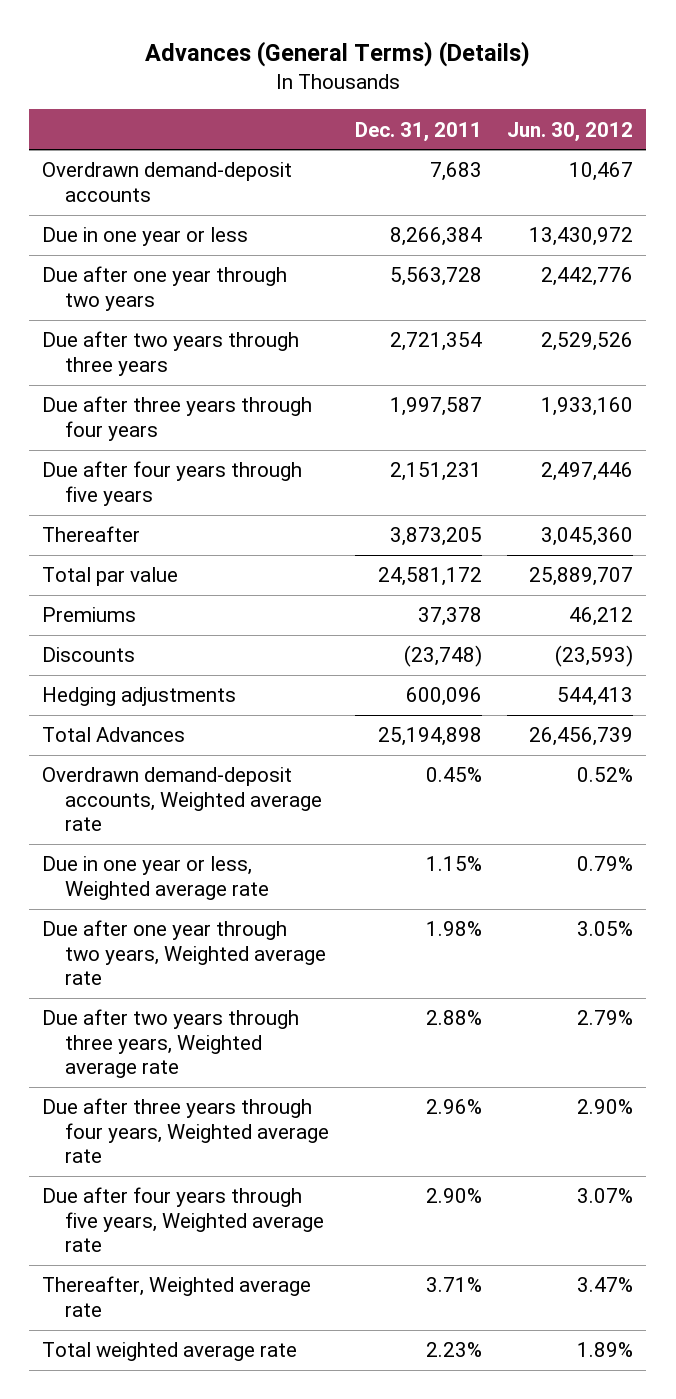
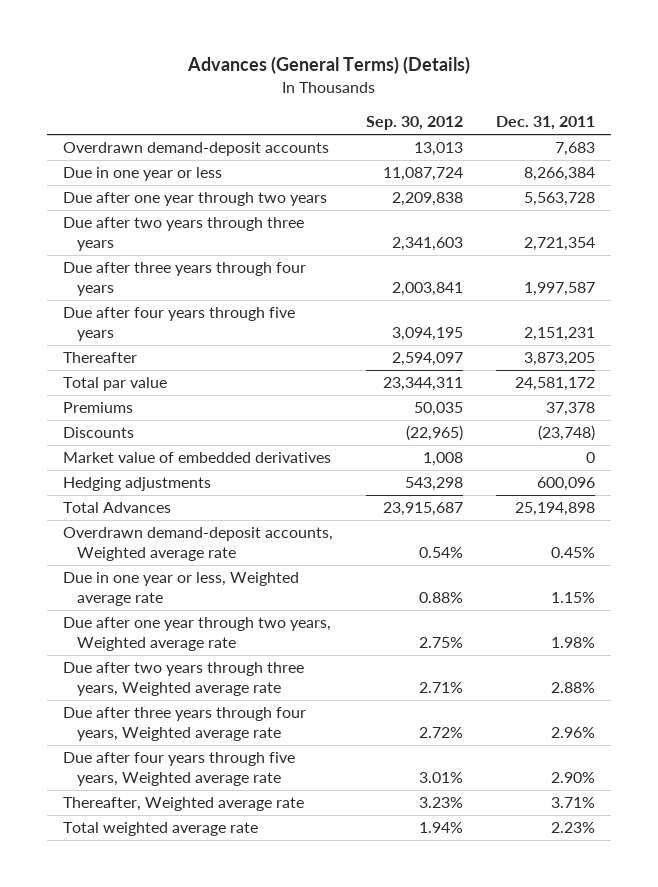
- | Dec. 31, 2011 | Jun. 30, 2012
+ | Sep. 30, 2012 | Dec. 31, 2011
+ Market value of embedded derivatives | 1,008 | 0

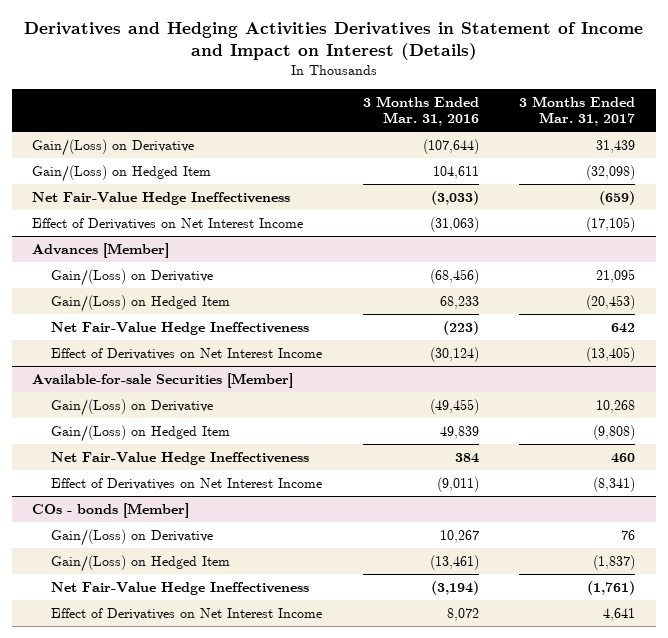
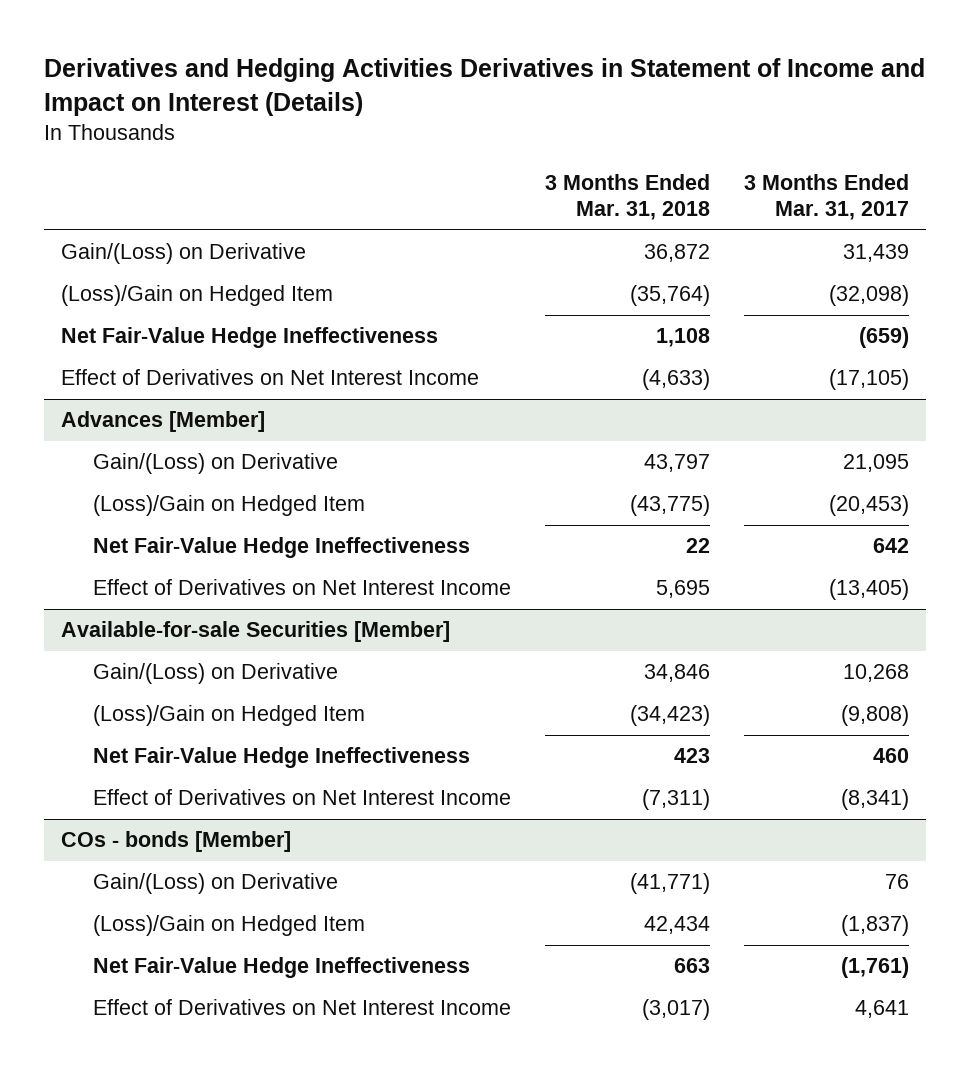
- | 3 Months Ended Mar. 31, 2016 | 3 Months Ended Mar. 31, 2017
+ | 3 Months Ended Mar. 31, 2018 | 3 Months Ended Mar. 31, 2017
- Gain/(Loss) on Hedged Item | 104,611 | (32,098)
+ (Loss)/Gain on Hedged Item | (35,764) | (32,098)
@ Advances [Member]
- Gain/(Loss) on Hedged Item | 68,233 | (20,453)
+ (Loss)/Gain on Hedged Item | (43,775) | (20,453)
@ Available-for-sale Securities [Member]
- Gain/(Loss) on Hedged Item | 49,839 | (9,808)
+ (Loss)/Gain on Hedged Item | (34,423) | (9,808)
@ COs - bonds [Member]
- Gain/(Loss) on Hedged Item | (13,461) | (1,837)
+ (Loss)/Gain on Hedged Item | 42,434 | (1,837)

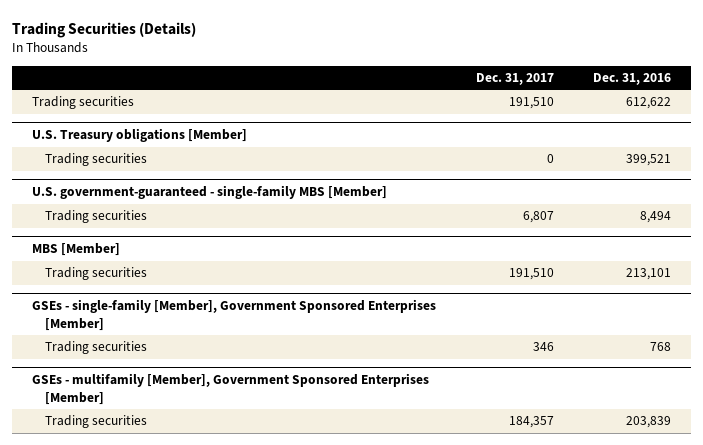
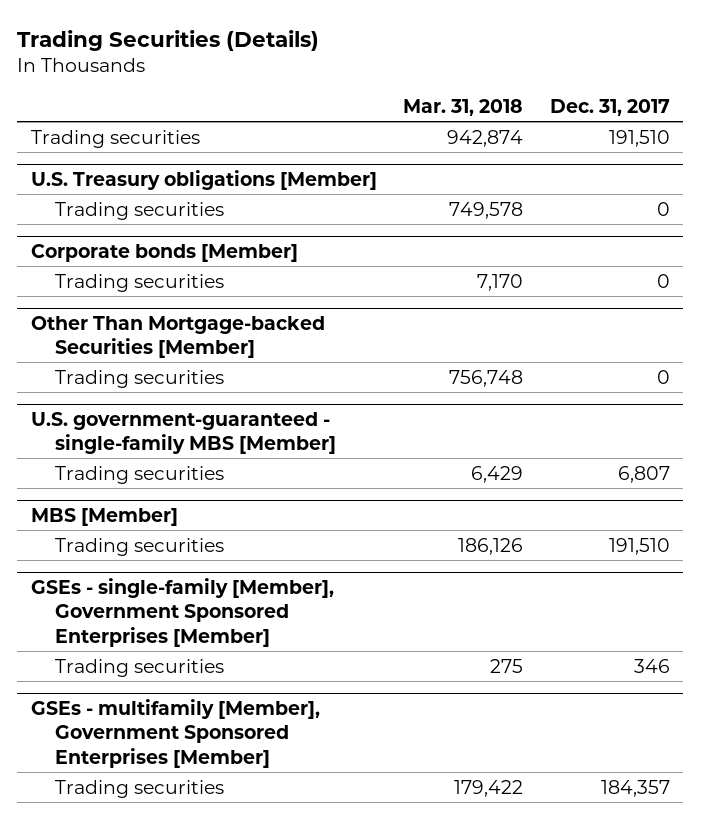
- | Dec. 31, 2017 | Dec. 31, 2016
+ | Mar. 31, 2018 | Dec. 31, 2017
+ Corporate bonds [Member]
+ Trading securities | 7,170 | 0
+ Other Than Mortgage-backed Securities [Member]
+ Trading securities | 756,748 | 0

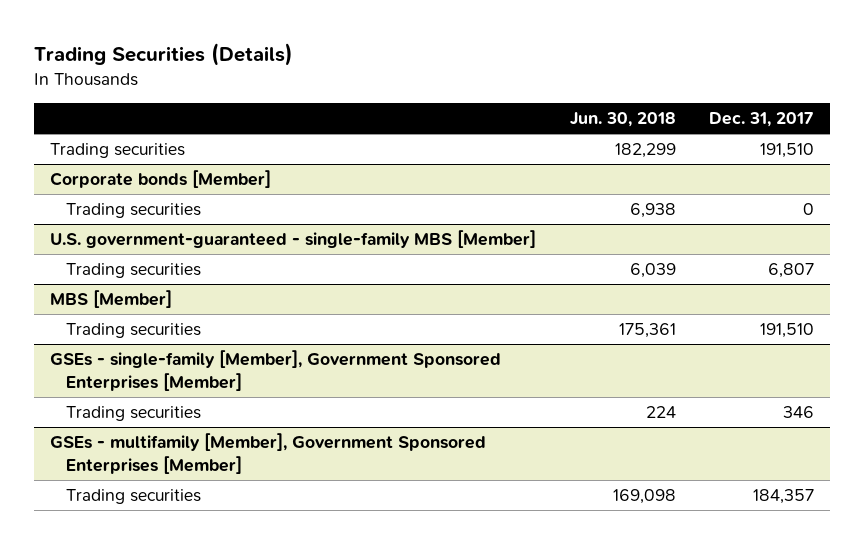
- | Mar. 31, 2018 | Dec. 31, 2017
+ | Jun. 30, 2018 | Dec. 31, 2017
- U.S. Treasury obligations [Member]
- Trading securities | 749,578 | 0
- Other Than Mortgage-backed Securities [Member]
- Trading securities | 756,748 | 0

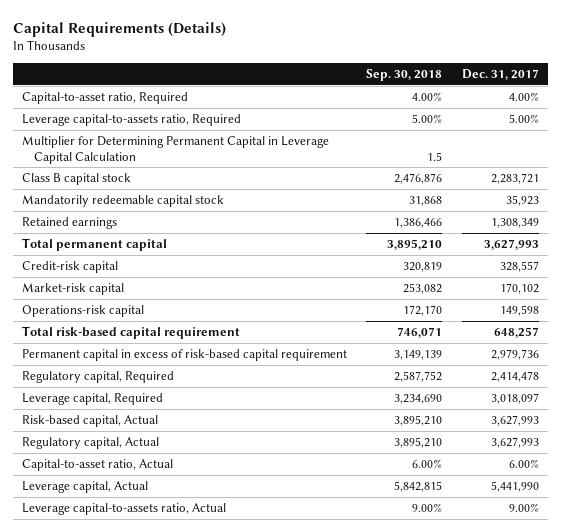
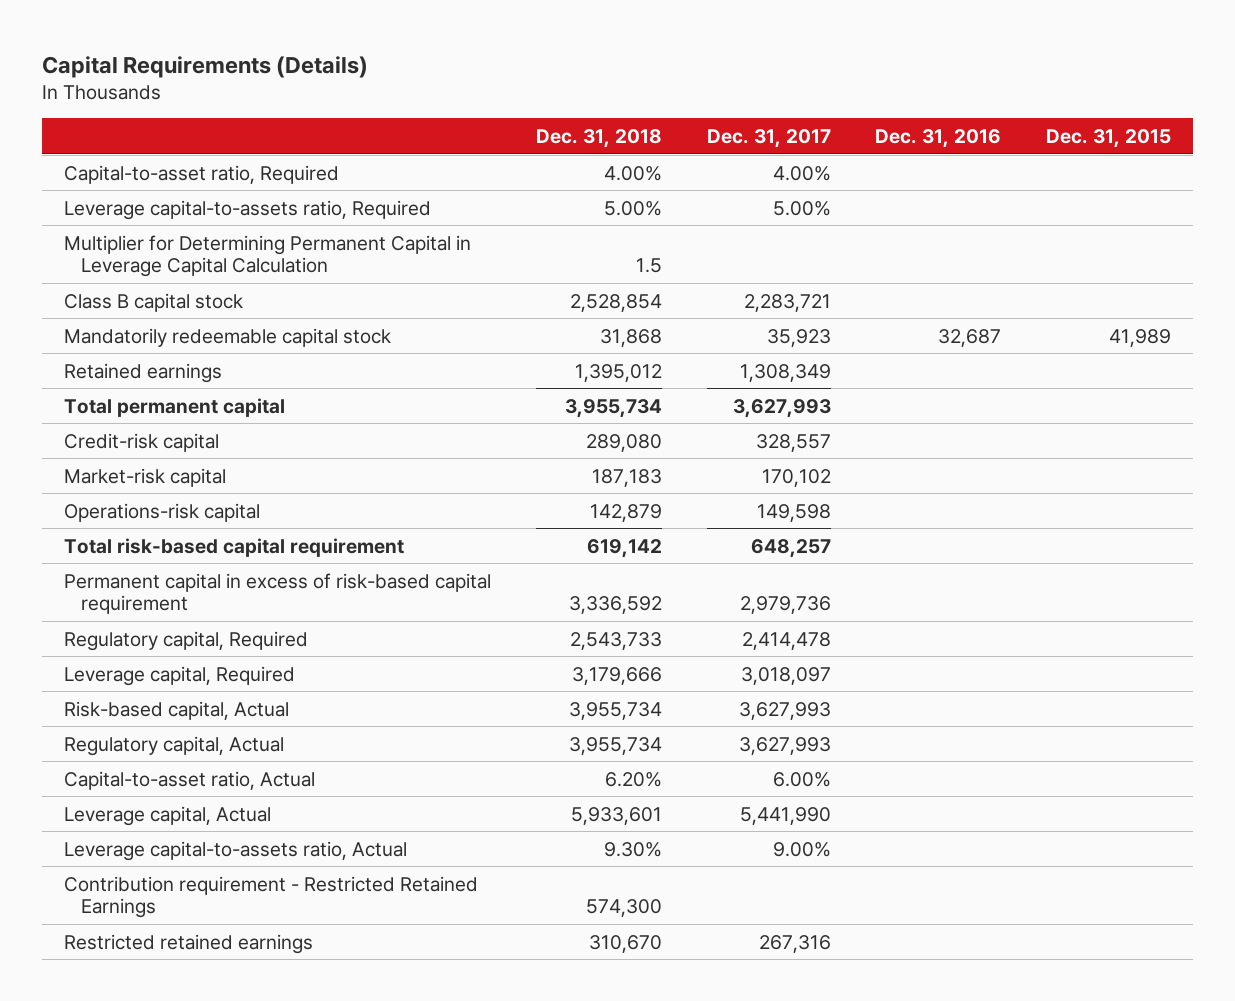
- | Sep. 30, 2018 | Dec. 31, 2017
+ | Dec. 31, 2018 | Dec. 31, 2017 | Dec. 31, 2016 | Dec. 31, 2015
+ Contribution requirement - Restricted Retained Earnings | 574,300 | | |
+ Restricted retained earnings | 310,670 | 267,316 | |

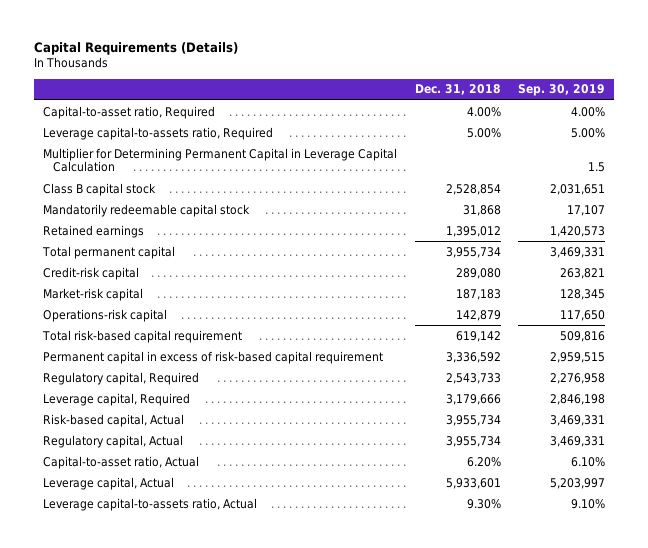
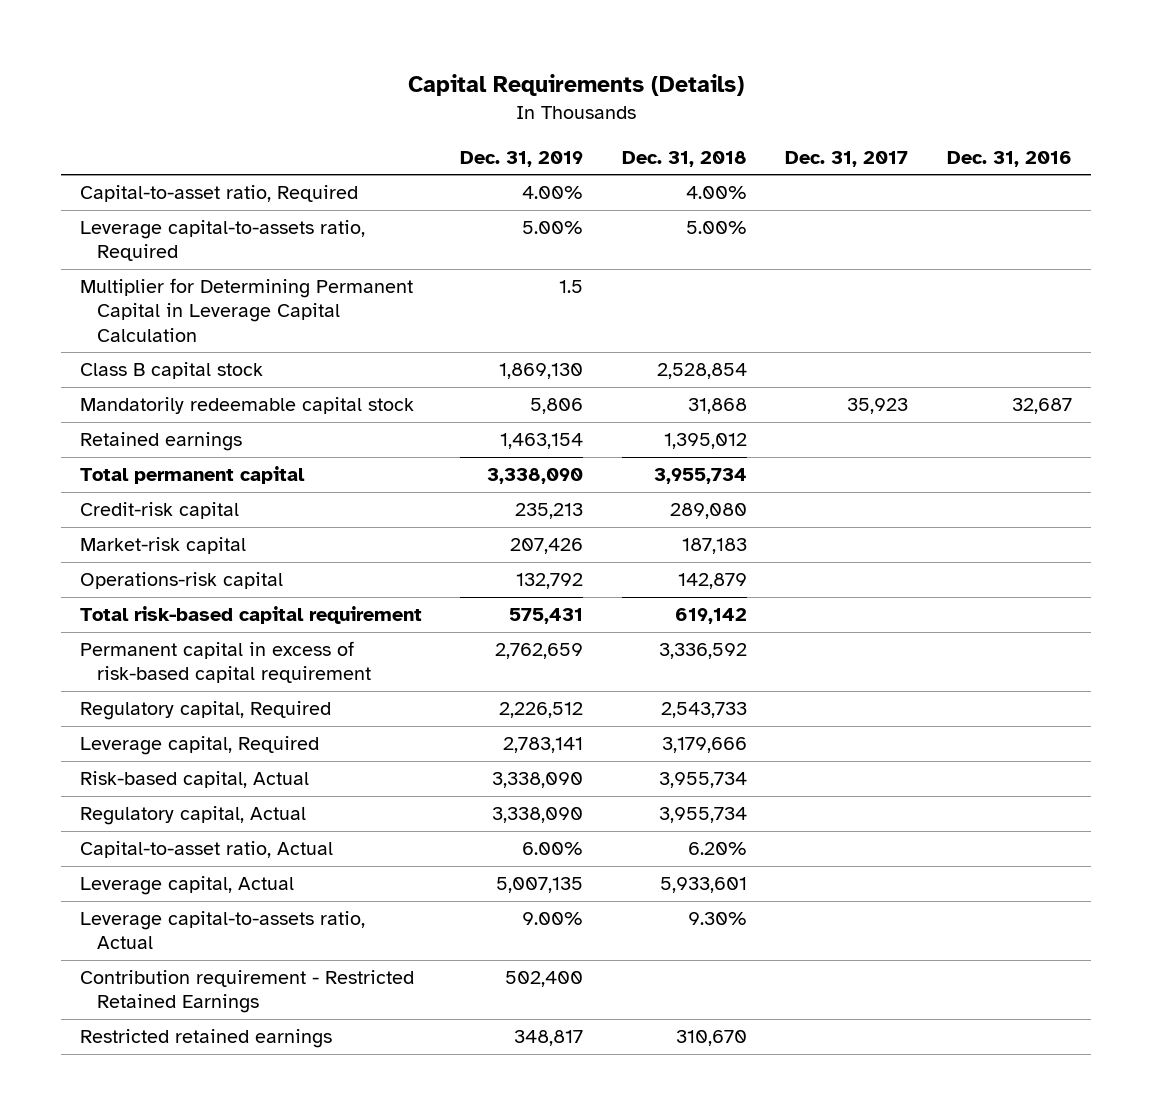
- | Dec. 31, 2018 | Sep. 30, 2019
+ | Dec. 31, 2019 | Dec. 31, 2018 | Dec. 31, 2017 | Dec. 31, 2016
+ Contribution requirement - Restricted Retained Earnings | 502,400 | | |
+ Restricted retained earnings | 348,817 | 310,670 | |

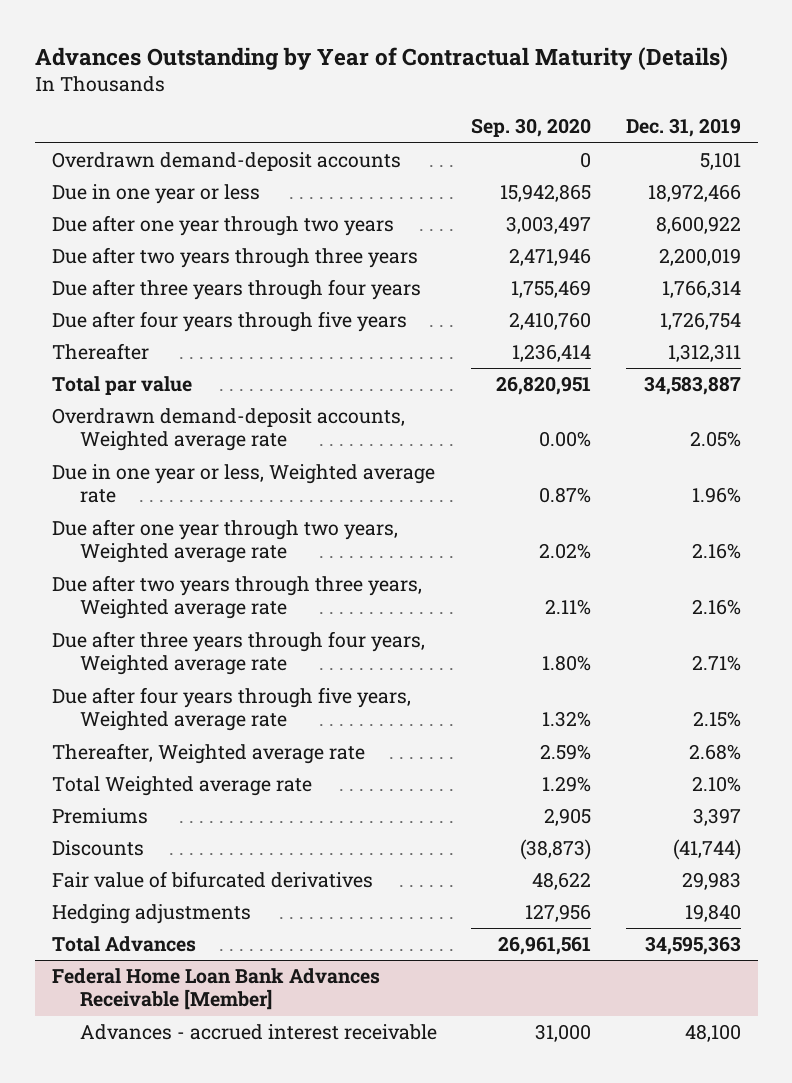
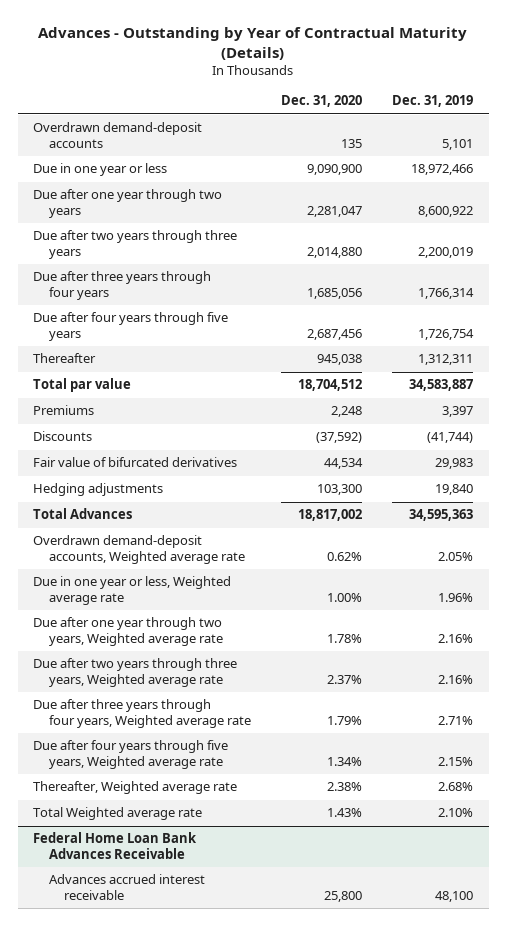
- Advances Outstanding by Year of Contractual Maturity (Details)
+ Advances - Outstanding by Year of Contractual Maturity (Details)
- | Sep. 30, 2020 | Dec. 31, 2019
+ | Dec. 31, 2020 | Dec. 31, 2019
moved up: Premiums | 2,248 | 3,397
moved up: Discounts | (37,592) | (41,744)
moved up: Fair value of bifurcated derivatives | 44,534 | 29,983
moved up: Hedging adjustments | 103,300 | 19,840
moved up: Total Advances | 18,817,002 | 34,595,363
- Federal Home Loan Bank Advances Receivable [Member]
- Advances - accrued interest receivable | 31,000 | 48,100
+ Federal Home Loan Bank Advances Receivable
+ Advances accrued interest receivable | 25,800 | 48,100

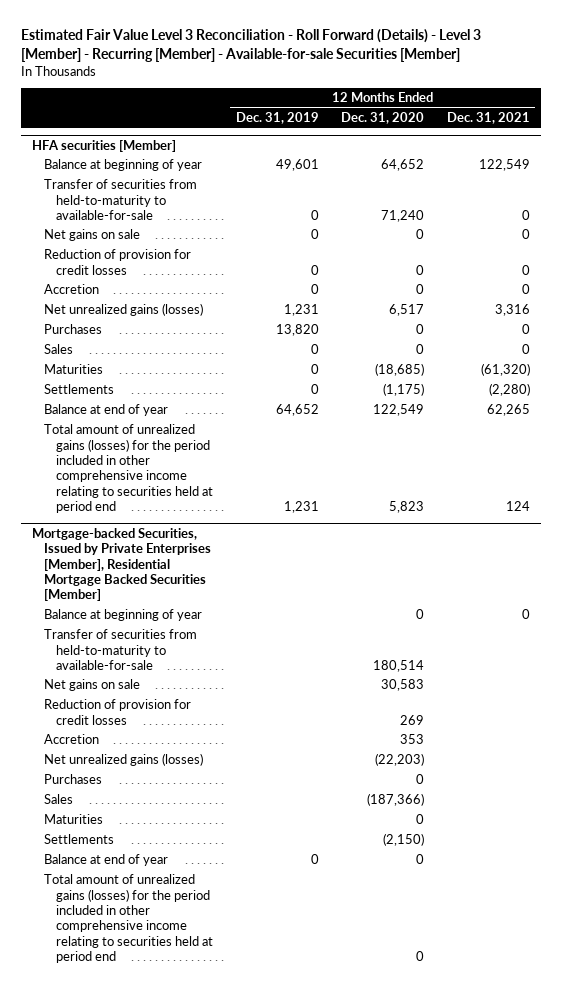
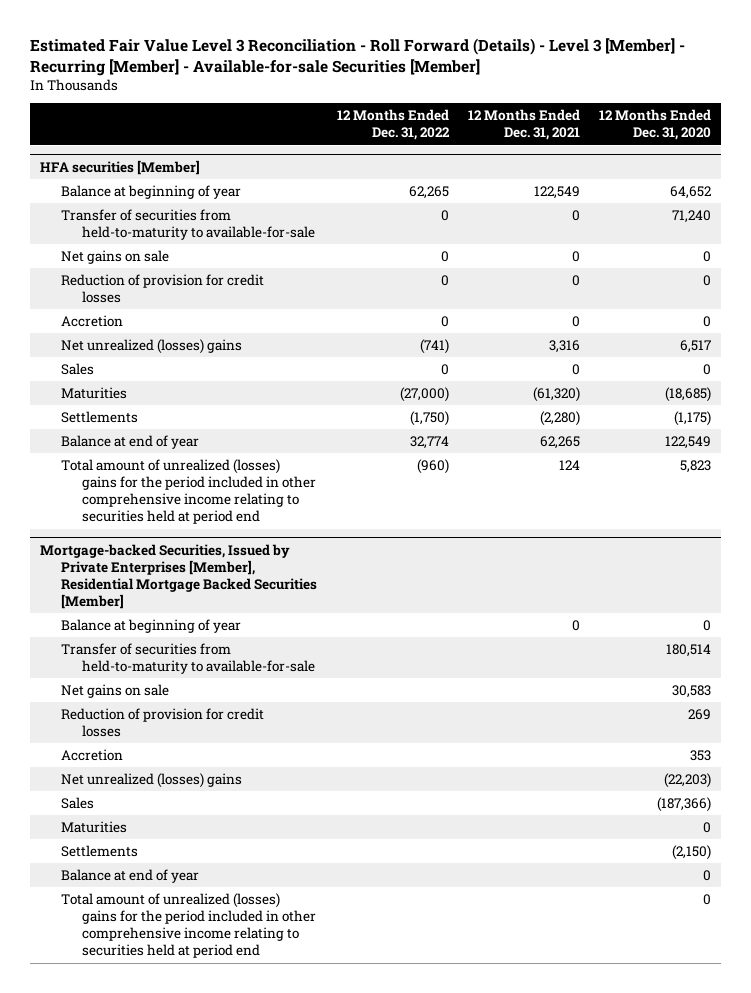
- | 12 Months Ended Dec. 31, 2019 | 12 Months Ended Dec. 31, 2020 | 12 Months Ended Dec. 31, 2021
+ | 12 Months Ended Dec. 31, 2022 | 12 Months Ended Dec. 31, 2021 | 12 Months Ended Dec. 31, 2020
@ HFA securities [Member]
- Net unrealized gains (losses) | 1,231 | 6,517 | 3,316
- Purchases | 13,820 | 0 | 0
+ Net unrealized (losses) gains | (741) | 3,316 | 6,517
- Total amount of unrealized gains (losses) for the period included in other comprehensive income relating to securities held at period end | 1,231 | 5,823 | 124
+ Total amount of unrealized (losses) gains for the period included in other comprehensive income relating to securities held at period end | (960) | 124 | 5,823
@ Mortgage-backed Securities, Issued by Private Enterprises [Member], Residential Mortgage Backed Securities [Member]
- Net unrealized gains (losses) | | (22,203) |
- Purchases | | 0 |
+ Net unrealized (losses) gains | | | (22,203)
- Total amount of unrealized gains (losses) for the period included in other comprehensive income relating to securities held at period end | | 0 |
+ Total amount of unrealized (losses) gains for the period included in other comprehensive income relating to securities held at period end | | | 0

